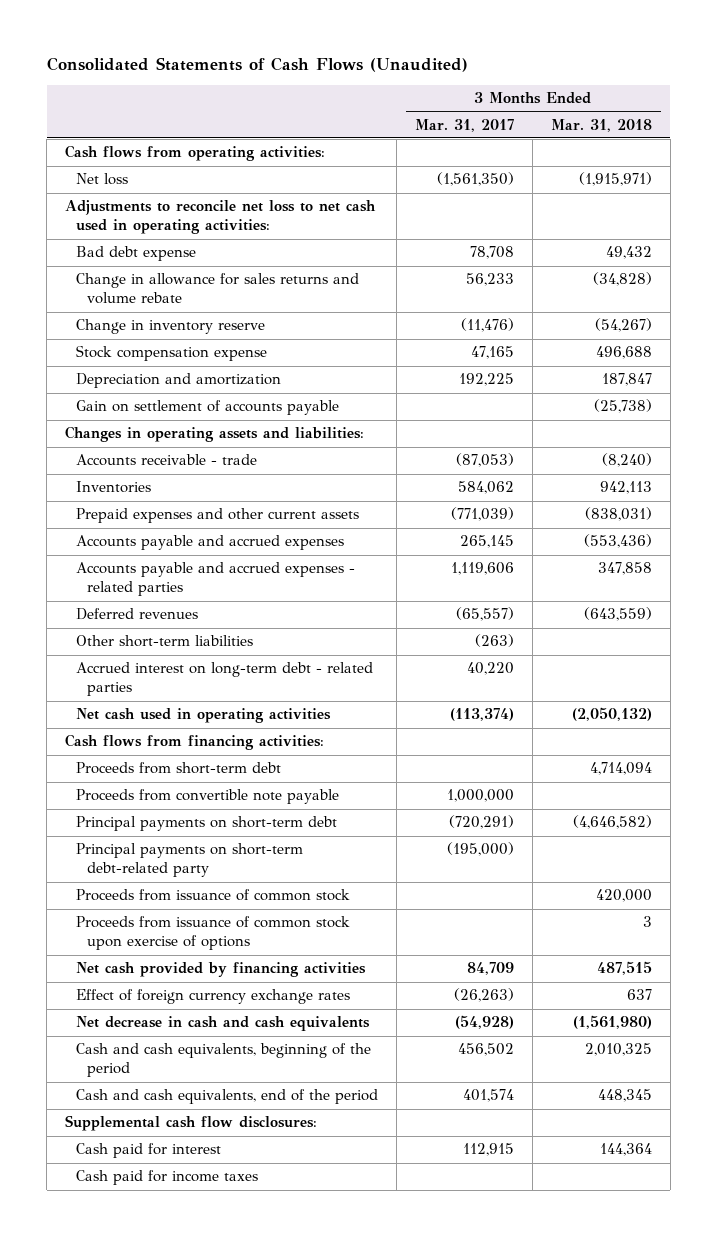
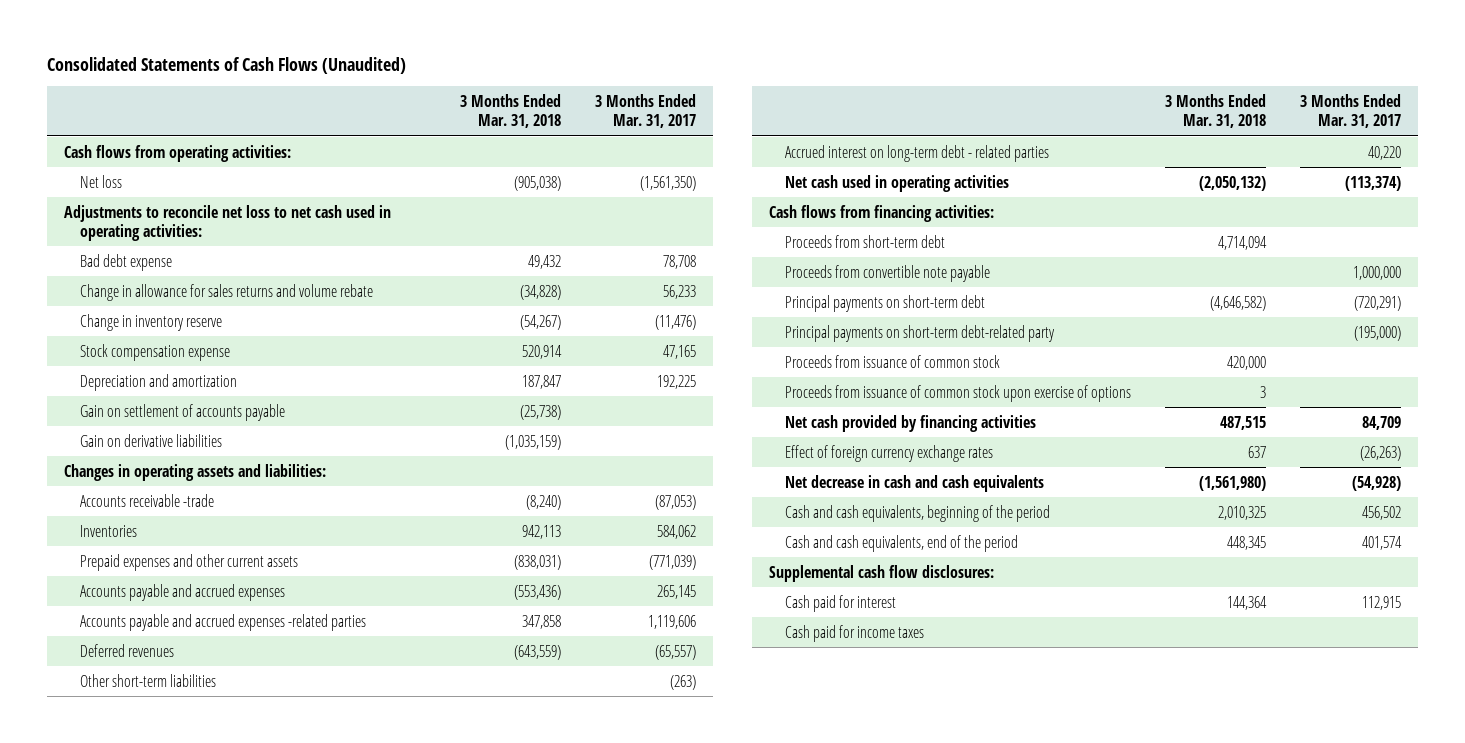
- | 3 Months Ended Mar. 31, 2017 | 3 Months Ended Mar. 31, 2018
+ | 3 Months Ended Mar. 31, 2018 | 3 Months Ended Mar. 31, 2017
- Net loss | (1,561,350) | (1,915,971)
+ Net loss | (905,038) | (1,561,350)
- Stock compensation expense | 47,165 | 496,688
+ Stock compensation expense | 520,914 | 47,165
+ Gain on derivative liabilities | (1,035,159) |
- Accounts receivable - trade | (87,053) | (8,240)
+ Accounts receivable -trade | (8,240) | (87,053)
- Accounts payable and accrued expenses - related parties | 1,119,606 | 347,858
+ Accounts payable and accrued expenses -related parties | 347,858 | 1,119,606

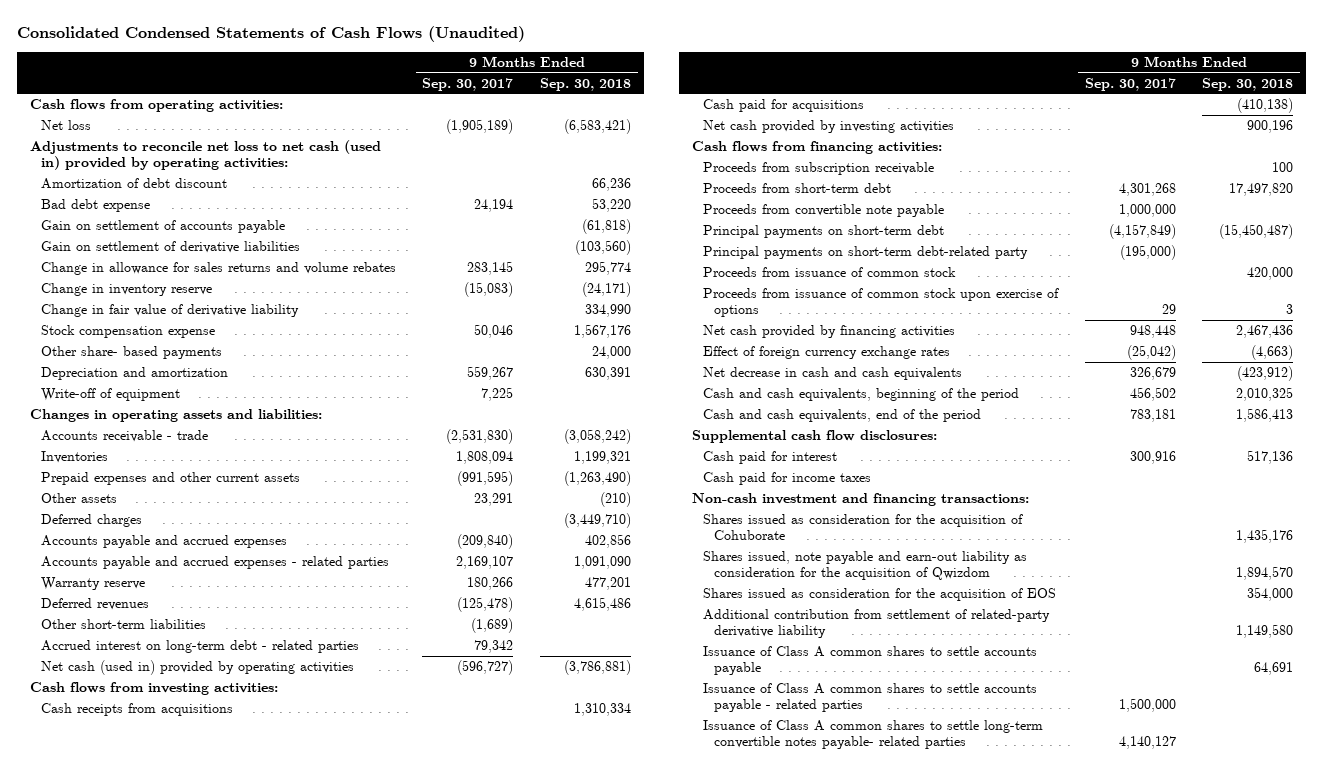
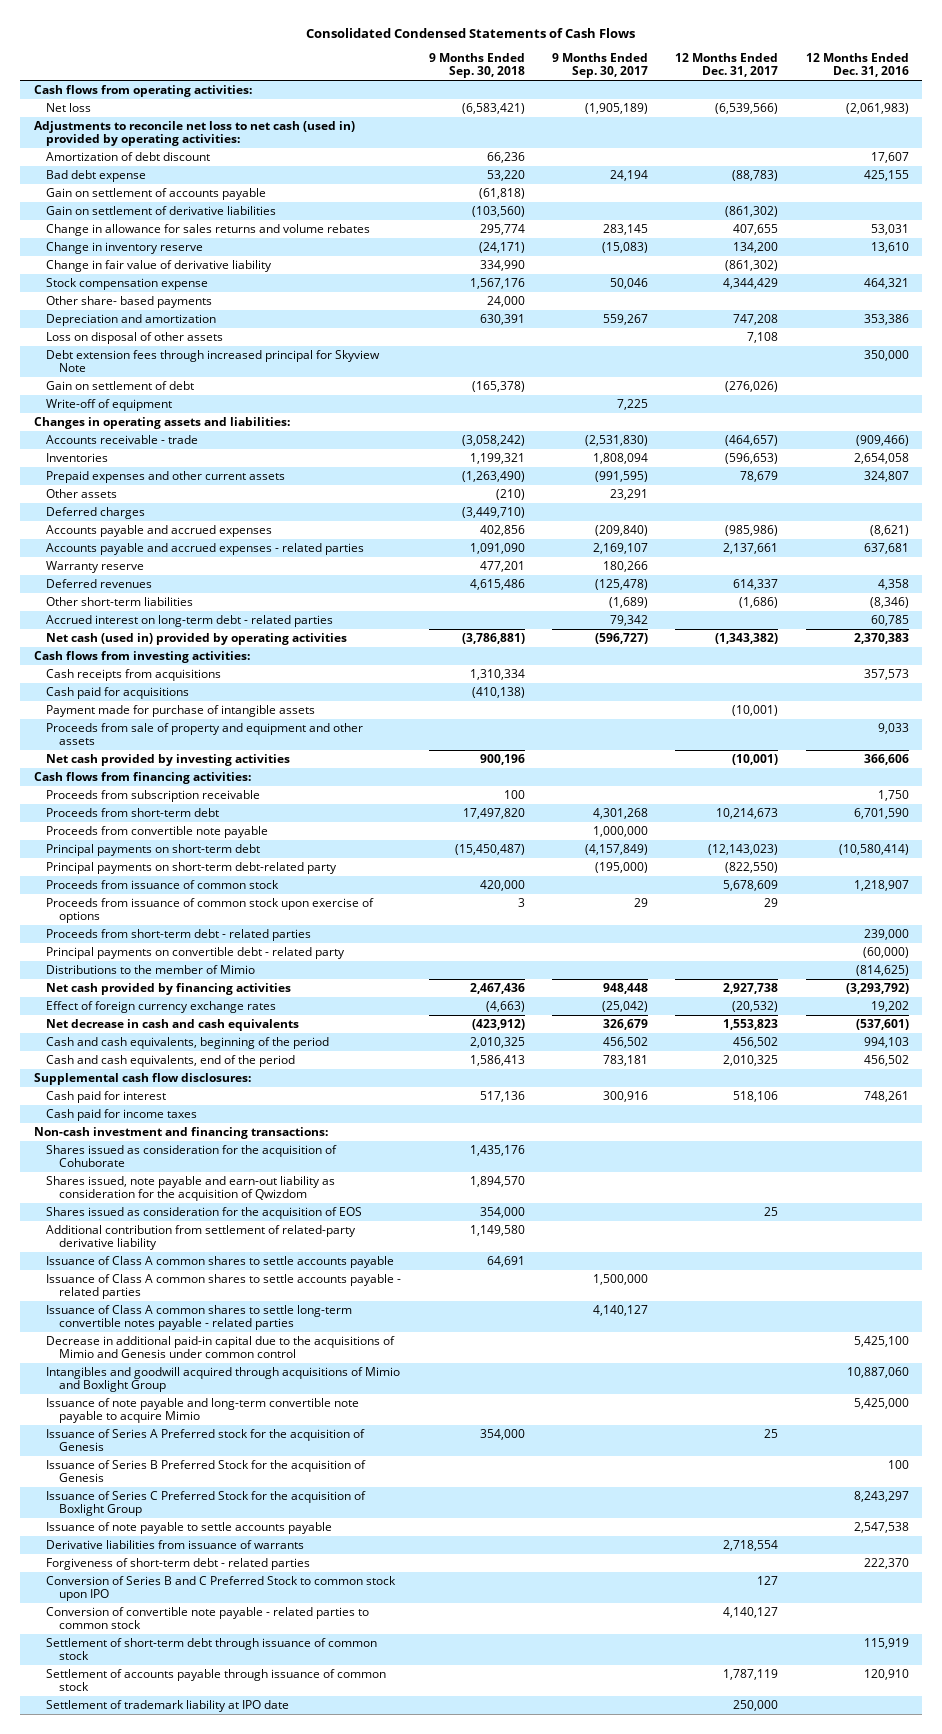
- Consolidated Condensed Statements of Cash Flows (Unaudited)
+ Consolidated Condensed Statements of Cash Flows
- | 9 Months Ended Sep. 30, 2017 | 9 Months Ended Sep. 30, 2018
+ | 9 Months Ended Sep. 30, 2018 | 9 Months Ended Sep. 30, 2017 | 12 Months Ended Dec. 31, 2017 | 12 Months Ended Dec. 31, 2016
+ Loss on disposal of other assets | | | 7,108 |
+ Debt extension fees through increased principal for Skyview Note | | | | 350,000
+ Gain on settlement of debt | (165,378) | | (276,026) |
+ Payment made for purchase of intangible assets | | | (10,001) |
+ Proceeds from sale of property and equipment and other assets | | | | 9,033
+ Proceeds from short-term debt - related parties | | | | 239,000
+ Principal payments on convertible debt - related party | | | | (60,000)
+ Distributions to the member of Mimio | | | | (814,625)
- Issuance of Class A common shares to settle long-term convertible notes payable- related parties | 4,140,127 |
+ Issuance of Class A common shares to settle long-term convertible notes payable - related parties | | 4,140,127 | |
+ Decrease in additional paid-in capital due to the acquisitions of Mimio and Genesis under common control | | | | 5,425,100
+ Intangibles and goodwill acquired through acquisitions of Mimio and Boxlight Group | | | | 10,887,060
+ Issuance of note payable and long-term convertible note payable to acquire Mimio | | | | 5,425,000
+ Issuance of Series A Preferred stock for the acquisition of Genesis | 354,000 | | 25 |
+ Issuance of Series B Preferred Stock for the acquisition of Genesis | | | | 100
+ Issuance of Series C Preferred Stock for the acquisition of Boxlight Group | | | | 8,243,297
+ Issuance of note payable to settle accounts payable | | | | 2,547,538
+ Derivative liabilities from issuance of warrants | | | 2,718,554 |
+ Forgiveness of short-term debt - related parties | | | | 222,370
+ Conversion of Series B and C Preferred Stock to common stock upon IPO | | | 127 |
+ Conversion of convertible note payable - related parties to common stock | | | 4,140,127 |
+ Settlement of short-term debt through issuance of common stock | | | | 115,919
+ Settlement of accounts payable through issuance of common stock | | | 1,787,119 | 120,910
+ Settlement of trademark liability at IPO date | | | 250,000 |

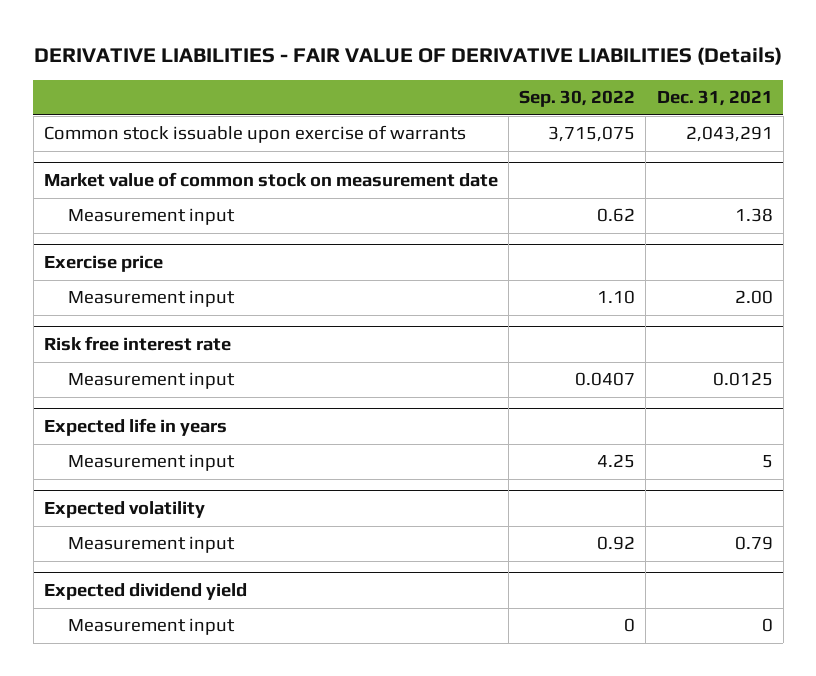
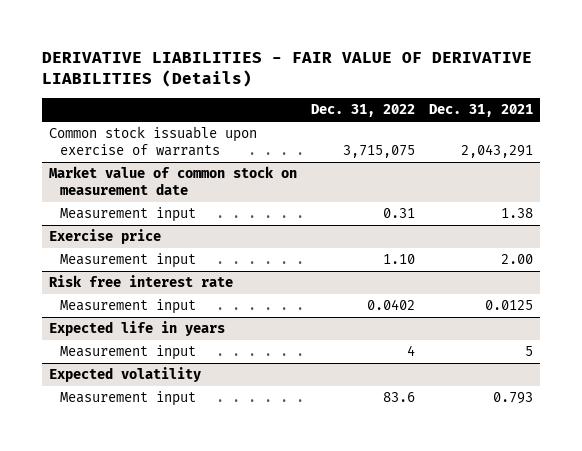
- | Sep. 30, 2022 | Dec. 31, 2021
+ | Dec. 31, 2022 | Dec. 31, 2021
@ Expected volatility
- Measurement input | 0.92 | 0.79
- Expected dividend yield
- Measurement input | 0 | 0
@ Expected volatility
+ Measurement input | 83.6 | 0.793

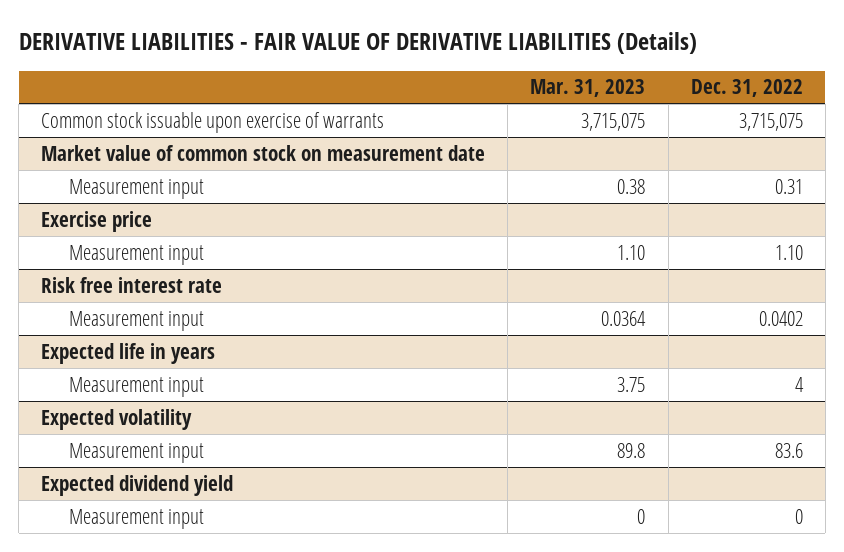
- | Dec. 31, 2022 | Dec. 31, 2021
+ | Mar. 31, 2023 | Dec. 31, 2022
+ Expected dividend yield
+ Measurement input | 0 | 0

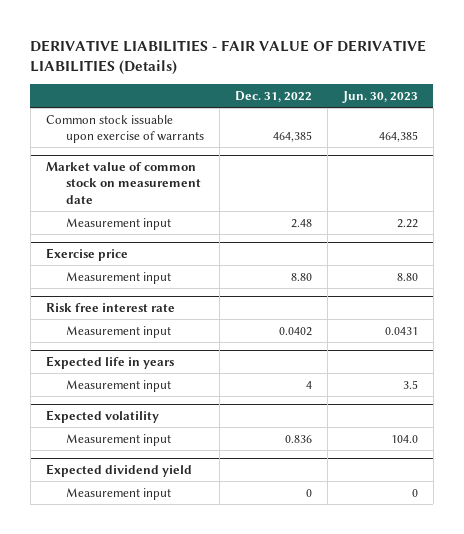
- | Mar. 31, 2023 | Dec. 31, 2022
+ | Dec. 31, 2022 | Jun. 30, 2023
- Common stock issuable upon exercise of warrants | 3,715,075 | 3,715,075
+ Common stock issuable upon exercise of warrants | 464,385 | 464,385
@ Market value of common stock on measurement date
- Measurement input | 0.38 | 0.31
+ Measurement input | 2.48 | 2.22
@ Exercise price
- Measurement input | 1.10 | 1.10
+ Measurement input | 8.80 | 8.80
@ Expected volatility
- Measurement input | 89.8 | 83.6
+ Measurement input | 0.836 | 104.0

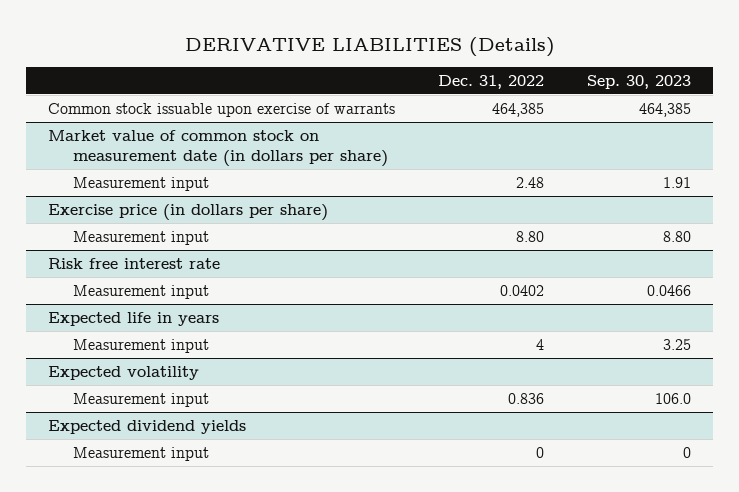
- DERIVATIVE LIABILITIES - FAIR VALUE OF DERIVATIVE LIABILITIES (Details)
+ DERIVATIVE LIABILITIES (Details)
- | Dec. 31, 2022 | Jun. 30, 2023
+ | Dec. 31, 2022 | Sep. 30, 2023
- Market value of common stock on measurement date
+ Market value of common stock on measurement date (in dollars per share)
- Exercise price
+ Exercise price (in dollars per share)
- Expected dividend yield
+ Expected dividend yields

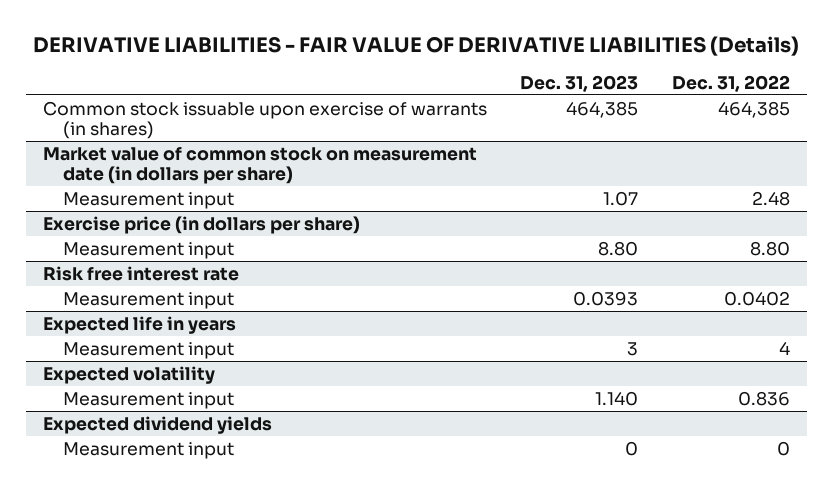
- DERIVATIVE LIABILITIES (Details)
+ DERIVATIVE LIABILITIES - FAIR VALUE OF DERIVATIVE LIABILITIES (Details)
- | Dec. 31, 2022 | Sep. 30, 2023
+ | Dec. 31, 2023 | Dec. 31, 2022
- Common stock issuable upon exercise of warrants | 464,385 | 464,385
+ Common stock issuable upon exercise of warrants (in shares) | 464,385 | 464,385

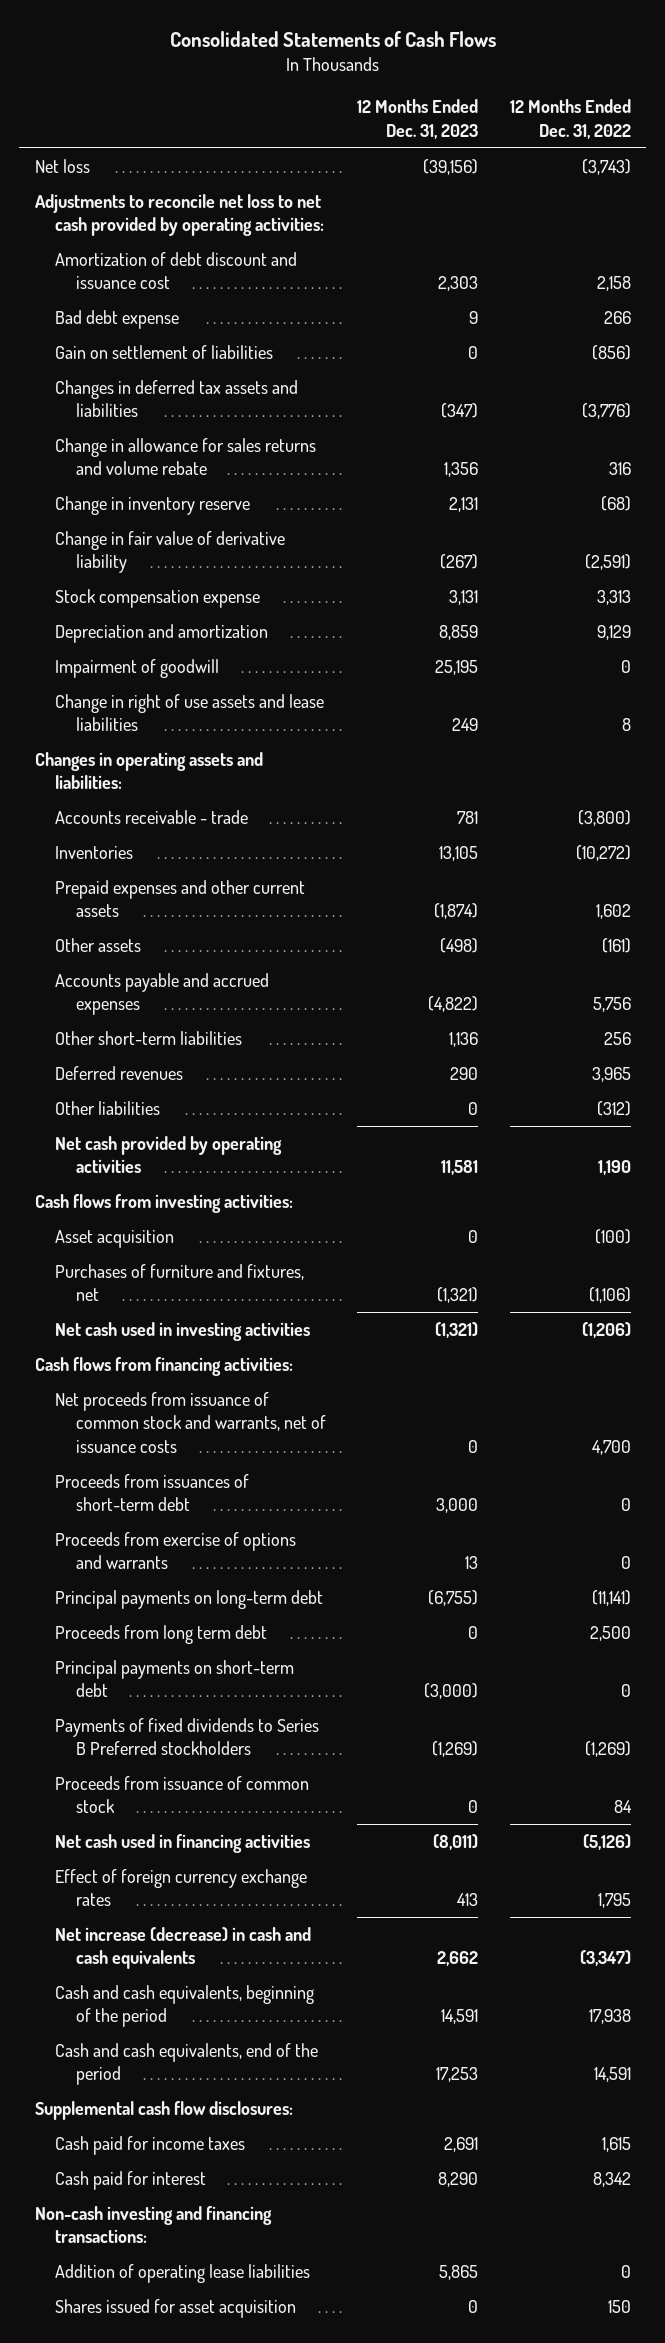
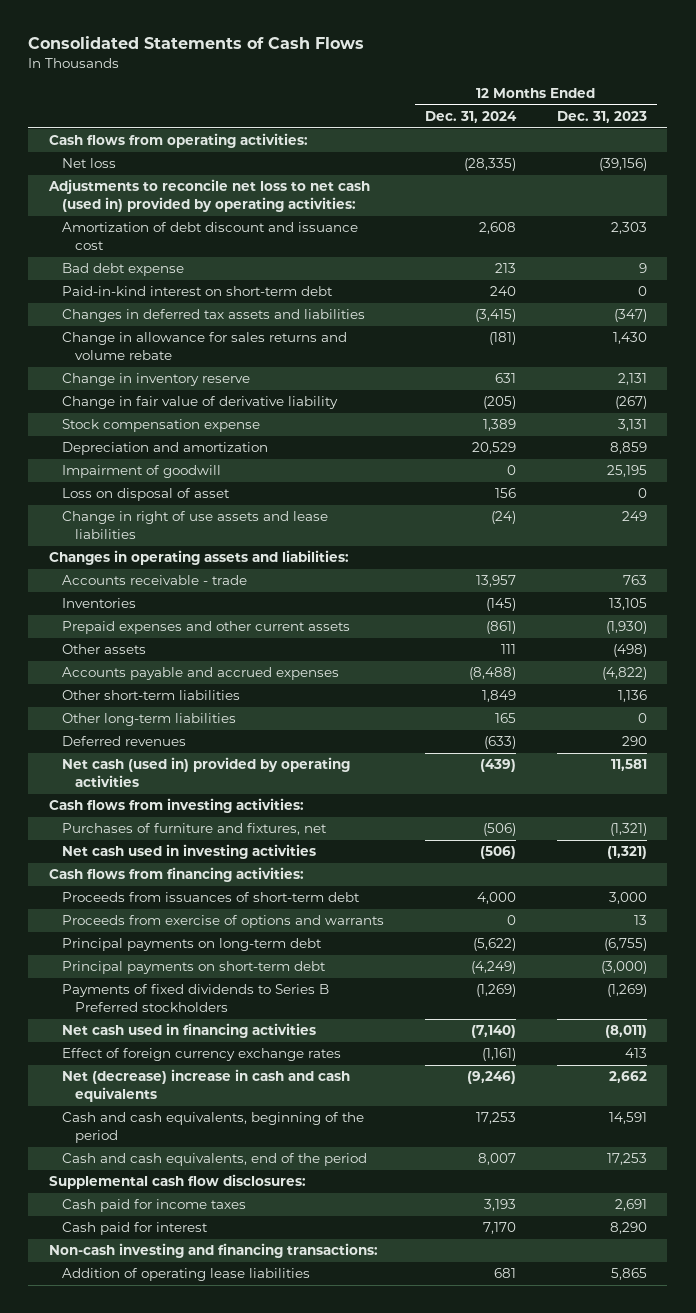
- | 12 Months Ended Dec. 31, 2023 | 12 Months Ended Dec. 31, 2022
+ | 12 Months Ended Dec. 31, 2024 | 12 Months Ended Dec. 31, 2023
+ Cash flows from operating activities:
- Adjustments to reconcile net loss to net cash provided by operating activities:
+ Adjustments to reconcile net loss to net cash (used in) provided by operating activities:
- Gain on settlement of liabilities | 0 | (856)
+ Paid-in-kind interest on short-term debt | 240 | 0
- Change in allowance for sales returns and volume rebate | 1,356 | 316
+ Change in allowance for sales returns and volume rebate | (181) | 1,430
+ Loss on disposal of asset | 156 | 0
- Accounts receivable - trade | 781 | (3,800)
+ Accounts receivable - trade | 13,957 | 763
- Prepaid expenses and other current assets | (1,874) | 1,602
+ Prepaid expenses and other current assets | (861) | (1,930)
+ Other long-term liabilities | 165 | 0
- Other liabilities | 0 | (312)
- Net cash provided by operating activities | 11,581 | 1,190
+ Net cash (used in) provided by operating activities | (439) | 11,581
- Asset acquisition | 0 | (100)
- Net proceeds from issuance of common stock and warrants, net of issuance costs | 0 | 4,700
- Proceeds from long term debt | 0 | 2,500
- Proceeds from issuance of common stock | 0 | 84
- Net increase (decrease) in cash and cash equivalents | 2,662 | (3,347)
+ Net (decrease) increase in cash and cash equivalents | (9,246) | 2,662
- Shares issued for asset acquisition | 0 | 150

